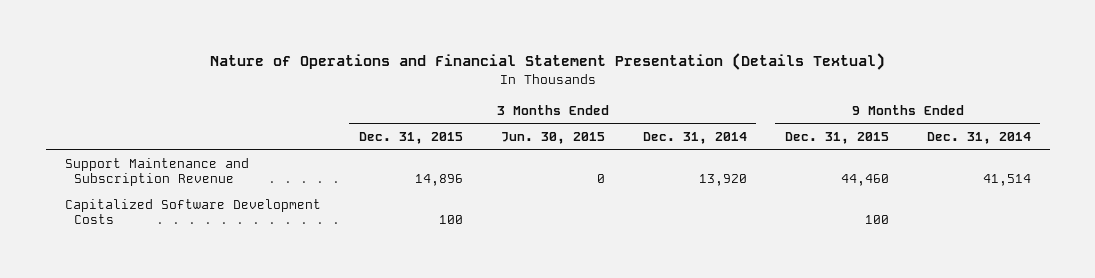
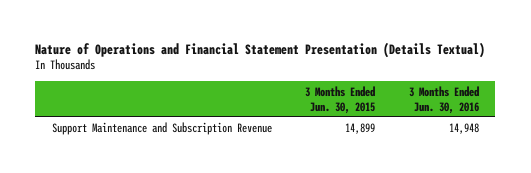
- | 3 Months Ended Dec. 31, 2015 | 3 Months Ended Jun. 30, 2015 | 3 Months Ended Dec. 31, 2014 | 9 Months Ended Dec. 31, 2015 | 9 Months Ended Dec. 31, 2014
+ | 3 Months Ended Jun. 30, 2015 | 3 Months Ended Jun. 30, 2016
- Support Maintenance and Subscription Revenue | 14,896 | 0 | 13,920 | 44,460 | 41,514
- Capitalized Software Development Costs | 100 | | | 100 |
+ Support Maintenance and Subscription Revenue | 14,899 | 14,948

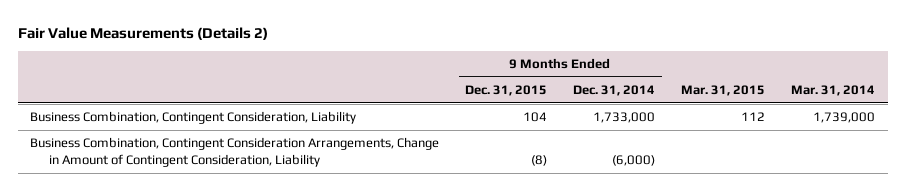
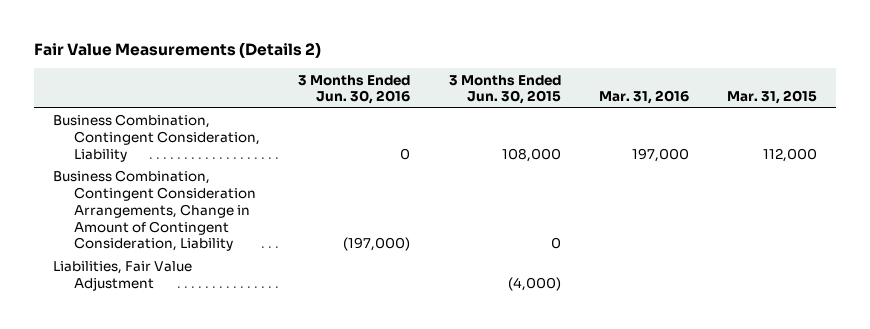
- | 9 Months Ended Dec. 31, 2015 | 9 Months Ended Dec. 31, 2014 | Mar. 31, 2015 | Mar. 31, 2014
+ | 3 Months Ended Jun. 30, 2016 | 3 Months Ended Jun. 30, 2015 | Mar. 31, 2016 | Mar. 31, 2015
- Business Combination, Contingent Consideration, Liability | 104 | 1,733,000 | 112 | 1,739,000
+ Business Combination, Contingent Consideration, Liability | 0 | 108,000 | 197,000 | 112,000
+ Liabilities, Fair Value Adjustment | | (4,000) | |

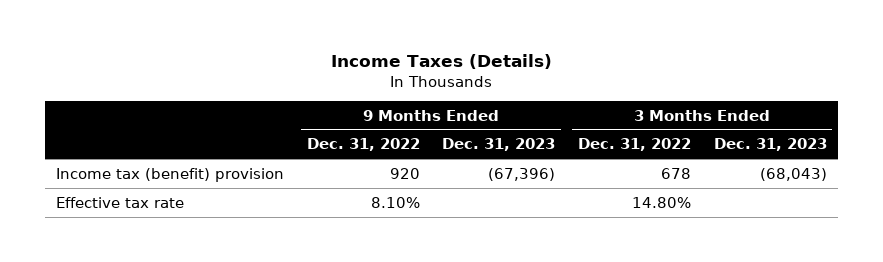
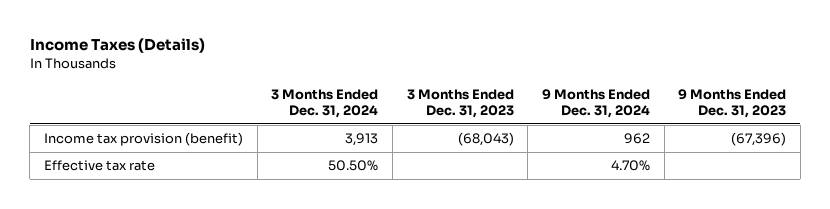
- | 9 Months Ended Dec. 31, 2022 | 9 Months Ended Dec. 31, 2023 | 3 Months Ended Dec. 31, 2022 | 3 Months Ended Dec. 31, 2023
+ | 3 Months Ended Dec. 31, 2024 | 3 Months Ended Dec. 31, 2023 | 9 Months Ended Dec. 31, 2024 | 9 Months Ended Dec. 31, 2023
- Income tax (benefit) provision | 920 | (67,396) | 678 | (68,043)
+ Income tax provision (benefit) | 3,913 | (68,043) | 962 | (67,396)

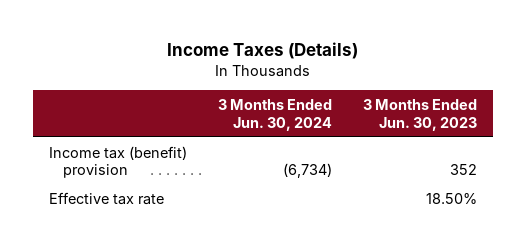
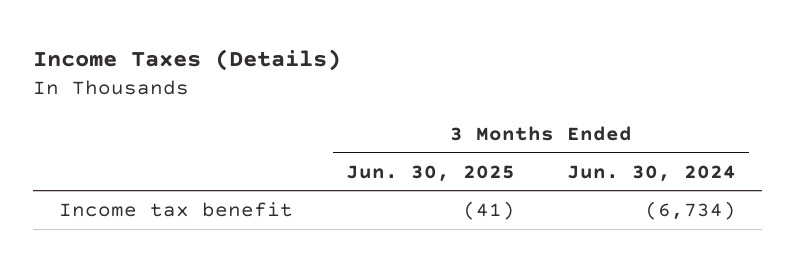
- | 3 Months Ended Jun. 30, 2024 | 3 Months Ended Jun. 30, 2023
+ | 3 Months Ended Jun. 30, 2025 | 3 Months Ended Jun. 30, 2024
- Income tax (benefit) provision | (6,734) | 352
- Effective tax rate | | 18.50%
+ Income tax benefit | (41) | (6,734)

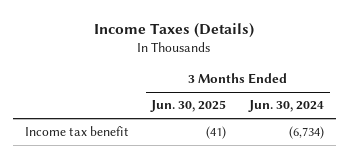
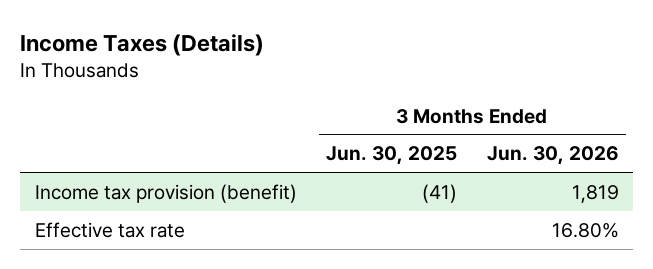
- | 3 Months Ended Jun. 30, 2025 | 3 Months Ended Jun. 30, 2024
+ | 3 Months Ended Jun. 30, 2025 | 3 Months Ended Jun. 30, 2026
- Income tax benefit | (41) | (6,734)
+ Income tax provision (benefit) | (41) | 1,819
+ Effective tax rate | | 16.80%

